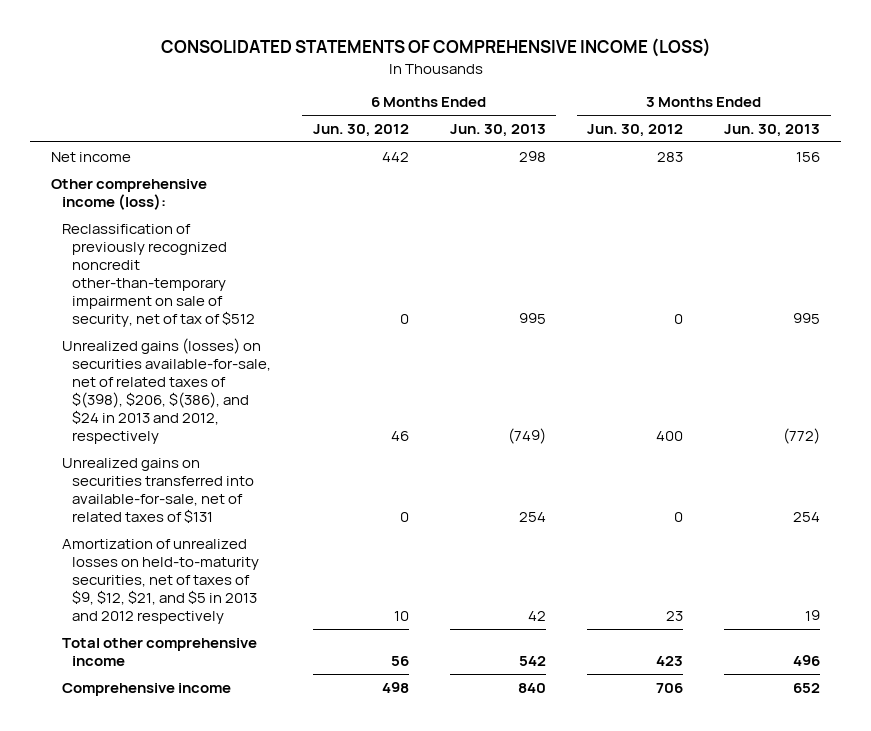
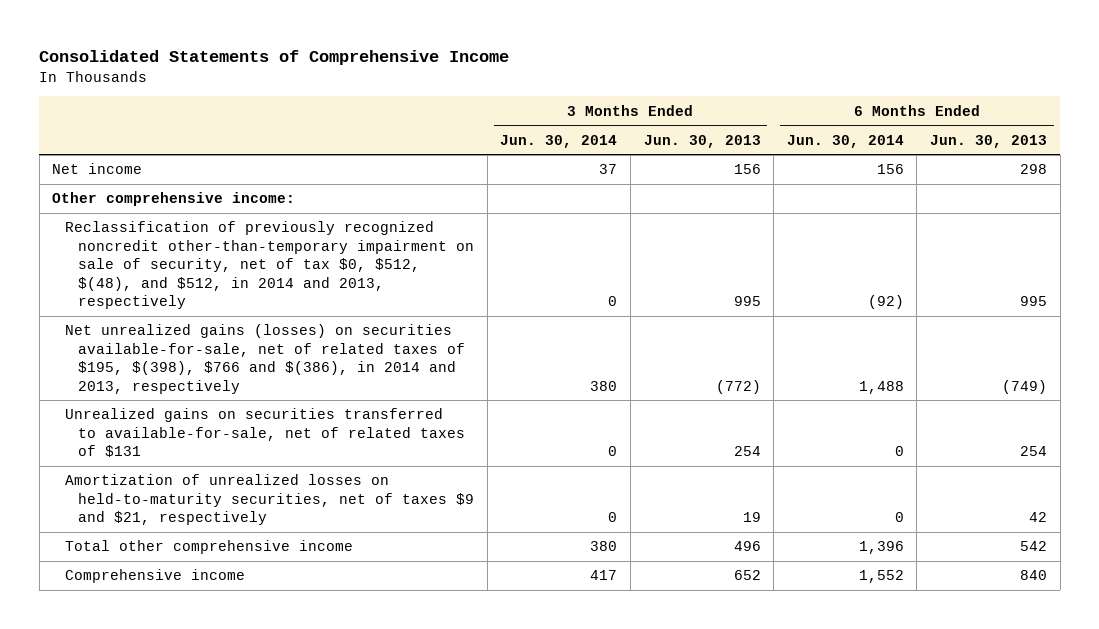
- CONSOLIDATED STATEMENTS OF COMPREHENSIVE INCOME (LOSS)
+ Consolidated Statements of Comprehensive Income
- | 6 Months Ended Jun. 30, 2012 | 6 Months Ended Jun. 30, 2013 | 3 Months Ended Jun. 30, 2012 | 3 Months Ended Jun. 30, 2013
+ | 3 Months Ended Jun. 30, 2014 | 3 Months Ended Jun. 30, 2013 | 6 Months Ended Jun. 30, 2014 | 6 Months Ended Jun. 30, 2013
- Other comprehensive income (loss):
- Reclassification of previously recognized noncredit other-than-temporary impairment on sale of security, net of tax of $512 | 0 | 995 | 0 | 995
- Unrealized gains (losses) on securities available-for-sale, net of related taxes of $(398), $206, $(386), and $24 in 2013 and 2012, respectively | 46 | (749) | 400 | (772)
- Unrealized gains on securities transferred into available-for-sale, net of related taxes of $131 | 0 | 254 | 0 | 254
- Amortization of unrealized losses on held-to-maturity securities, net of taxes of $9, $12, $21, and $5 in 2013 and 2012 respectively | 10 | 42 | 23 | 19
+ Other comprehensive income:
+ Reclassification of previously recognized noncredit other-than-temporary impairment on sale of security, net of tax $0, $512, $(48), and $512, in 2014 and 2013, respectively | 0 | 995 | (92) | 995
+ Net unrealized gains (losses) on securities available-for-sale, net of related taxes of $195, $(398), $766 and $(386), in 2014 and 2013, respectively | 380 | (772) | 1,488 | (749)
+ Unrealized gains on securities transferred to available-for-sale, net of related taxes of $131 | 0 | 254 | 0 | 254
+ Amortization of unrealized losses on held-to-maturity securities, net of taxes $9 and $21, respectively | 0 | 19 | 0 | 42

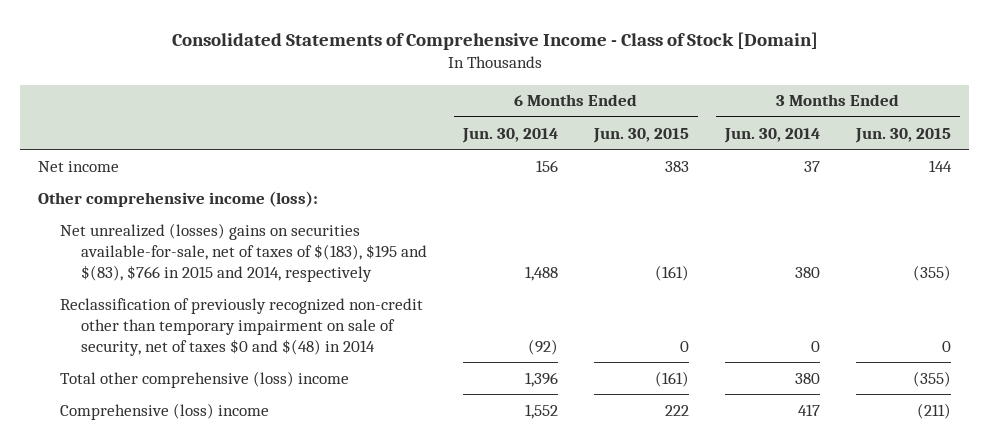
- Consolidated Statements of Comprehensive Income
+ Consolidated Statements of Comprehensive Income - Class of Stock [Domain]
- | 3 Months Ended Jun. 30, 2014 | 3 Months Ended Jun. 30, 2013 | 6 Months Ended Jun. 30, 2014 | 6 Months Ended Jun. 30, 2013
+ | 6 Months Ended Jun. 30, 2014 | 6 Months Ended Jun. 30, 2015 | 3 Months Ended Jun. 30, 2014 | 3 Months Ended Jun. 30, 2015
- Other comprehensive income:
- Reclassification of previously recognized noncredit other-than-temporary impairment on sale of security, net of tax $0, $512, $(48), and $512, in 2014 and 2013, respectively | 0 | 995 | (92) | 995
- Net unrealized gains (losses) on securities available-for-sale, net of related taxes of $195, $(398), $766 and $(386), in 2014 and 2013, respectively | 380 | (772) | 1,488 | (749)
- Unrealized gains on securities transferred to available-for-sale, net of related taxes of $131 | 0 | 254 | 0 | 254
- Amortization of unrealized losses on held-to-maturity securities, net of taxes $9 and $21, respectively | 0 | 19 | 0 | 42
- Total other comprehensive income | 380 | 496 | 1,396 | 542
- Comprehensive income | 417 | 652 | 1,552 | 840
+ Other comprehensive income (loss):
+ Net unrealized (losses) gains on securities available-for-sale, net of taxes of $(183), $195 and $(83), $766 in 2015 and 2014, respectively | 1,488 | (161) | 380 | (355)
+ Reclassification of previously recognized non-credit other than temporary impairment on sale of security, net of taxes $0 and $(48) in 2014 | (92) | 0 | 0 | 0
+ Total other comprehensive (loss) income | 1,396 | (161) | 380 | (355)
+ Comprehensive (loss) income | 1,552 | 222 | 417 | (211)

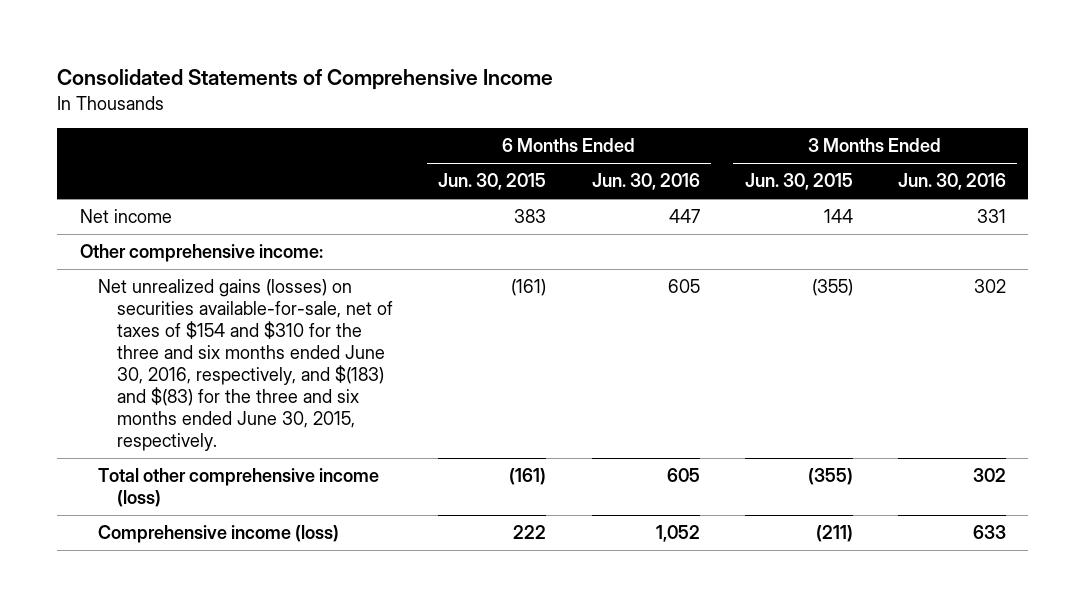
- Consolidated Statements of Comprehensive Income - Class of Stock [Domain]
+ Consolidated Statements of Comprehensive Income
- | 6 Months Ended Jun. 30, 2014 | 6 Months Ended Jun. 30, 2015 | 3 Months Ended Jun. 30, 2014 | 3 Months Ended Jun. 30, 2015
+ | 6 Months Ended Jun. 30, 2015 | 6 Months Ended Jun. 30, 2016 | 3 Months Ended Jun. 30, 2015 | 3 Months Ended Jun. 30, 2016
- Other comprehensive income (loss):
- Net unrealized (losses) gains on securities available-for-sale, net of taxes of $(183), $195 and $(83), $766 in 2015 and 2014, respectively | 1,488 | (161) | 380 | (355)
- Reclassification of previously recognized non-credit other than temporary impairment on sale of security, net of taxes $0 and $(48) in 2014 | (92) | 0 | 0 | 0
- Total other comprehensive (loss) income | 1,396 | (161) | 380 | (355)
- Comprehensive (loss) income | 1,552 | 222 | 417 | (211)
+ Other comprehensive income:
+ Net unrealized gains (losses) on securities available-for-sale, net of taxes of $154 and $310 for the three and six months ended June 30, 2016, respectively, and $(183) and $(83) for the three and six months ended June 30, 2015, respectively. | (161) | 605 | (355) | 302
+ Total other comprehensive income (loss) | (161) | 605 | (355) | 302
+ Comprehensive income (loss) | 222 | 1,052 | (211) | 633

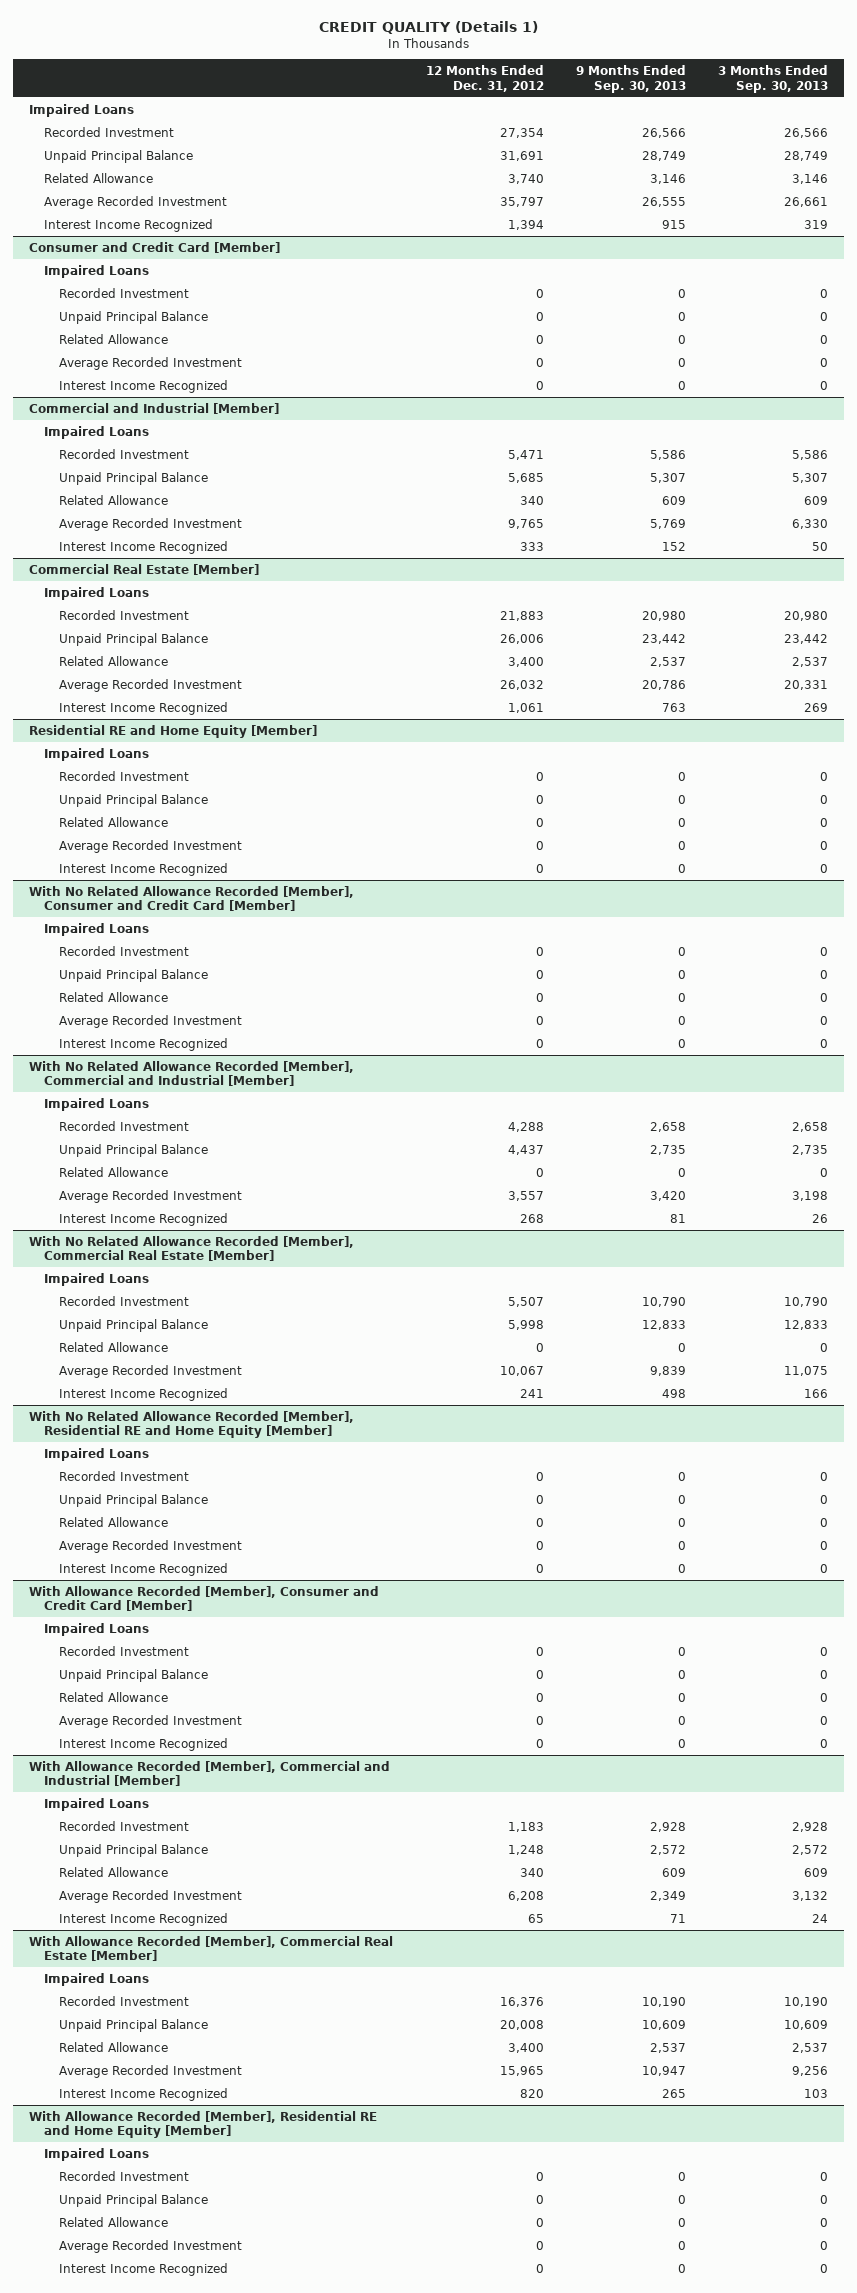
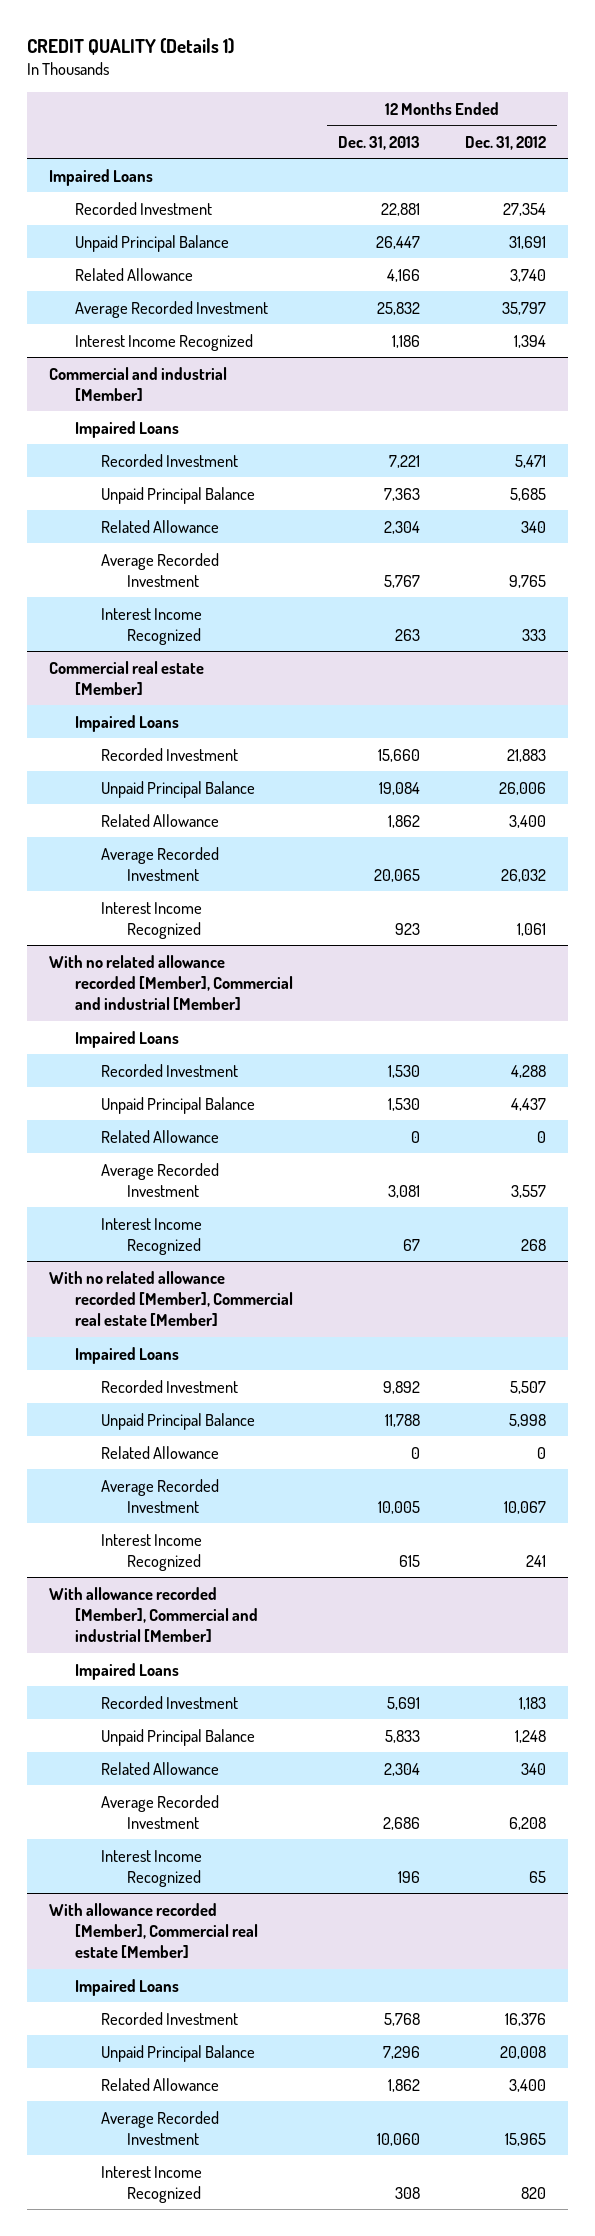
- | 12 Months Ended Dec. 31, 2012 | 9 Months Ended Sep. 30, 2013 | 3 Months Ended Sep. 30, 2013
+ | 12 Months Ended Dec. 31, 2013 | 12 Months Ended Dec. 31, 2012
- Consumer and Credit Card [Member]
- Impaired Loans
- Recorded Investment | 0 | 0 | 0
- Unpaid Principal Balance | 0 | 0 | 0
- Related Allowance | 0 | 0 | 0
- Average Recorded Investment | 0 | 0 | 0
- Interest Income Recognized | 0 | 0 | 0
- Commercial and Industrial [Member]
+ Commercial and industrial [Member]
- Commercial Real Estate [Member]
+ Commercial real estate [Member]
- Residential RE and Home Equity [Member]
- Impaired Loans
- Recorded Investment | 0 | 0 | 0
- Unpaid Principal Balance | 0 | 0 | 0
- Related Allowance | 0 | 0 | 0
- Average Recorded Investment | 0 | 0 | 0
- Interest Income Recognized | 0 | 0 | 0
- With No Related Allowance Recorded [Member], Consumer and Credit Card [Member]
- Impaired Loans
- Recorded Investment | 0 | 0 | 0
- Unpaid Principal Balance | 0 | 0 | 0
- Related Allowance | 0 | 0 | 0
- Average Recorded Investment | 0 | 0 | 0
- Interest Income Recognized | 0 | 0 | 0
- With No Related Allowance Recorded [Member], Commercial and Industrial [Member]
+ With no related allowance recorded [Member], Commercial and industrial [Member]
- With No Related Allowance Recorded [Member], Commercial Real Estate [Member]
+ With no related allowance recorded [Member], Commercial real estate [Member]
- With No Related Allowance Recorded [Member], Residential RE and Home Equity [Member]
- Impaired Loans
- Recorded Investment | 0 | 0 | 0
- Unpaid Principal Balance | 0 | 0 | 0
- Related Allowance | 0 | 0 | 0
- Average Recorded Investment | 0 | 0 | 0
- Interest Income Recognized | 0 | 0 | 0
- With Allowance Recorded [Member], Consumer and Credit Card [Member]
- Impaired Loans
- Recorded Investment | 0 | 0 | 0
- Unpaid Principal Balance | 0 | 0 | 0
- Related Allowance | 0 | 0 | 0
- Average Recorded Investment | 0 | 0 | 0
- Interest Income Recognized | 0 | 0 | 0
- With Allowance Recorded [Member], Commercial and Industrial [Member]
+ With allowance recorded [Member], Commercial and industrial [Member]
- With Allowance Recorded [Member], Commercial Real Estate [Member]
+ With allowance recorded [Member], Commercial real estate [Member]
- With Allowance Recorded [Member], Residential RE and Home Equity [Member]
- Impaired Loans
- Recorded Investment | 0 | 0 | 0
- Unpaid Principal Balance | 0 | 0 | 0
- Related Allowance | 0 | 0 | 0
- Average Recorded Investment | 0 | 0 | 0
- Interest Income Recognized | 0 | 0 | 0

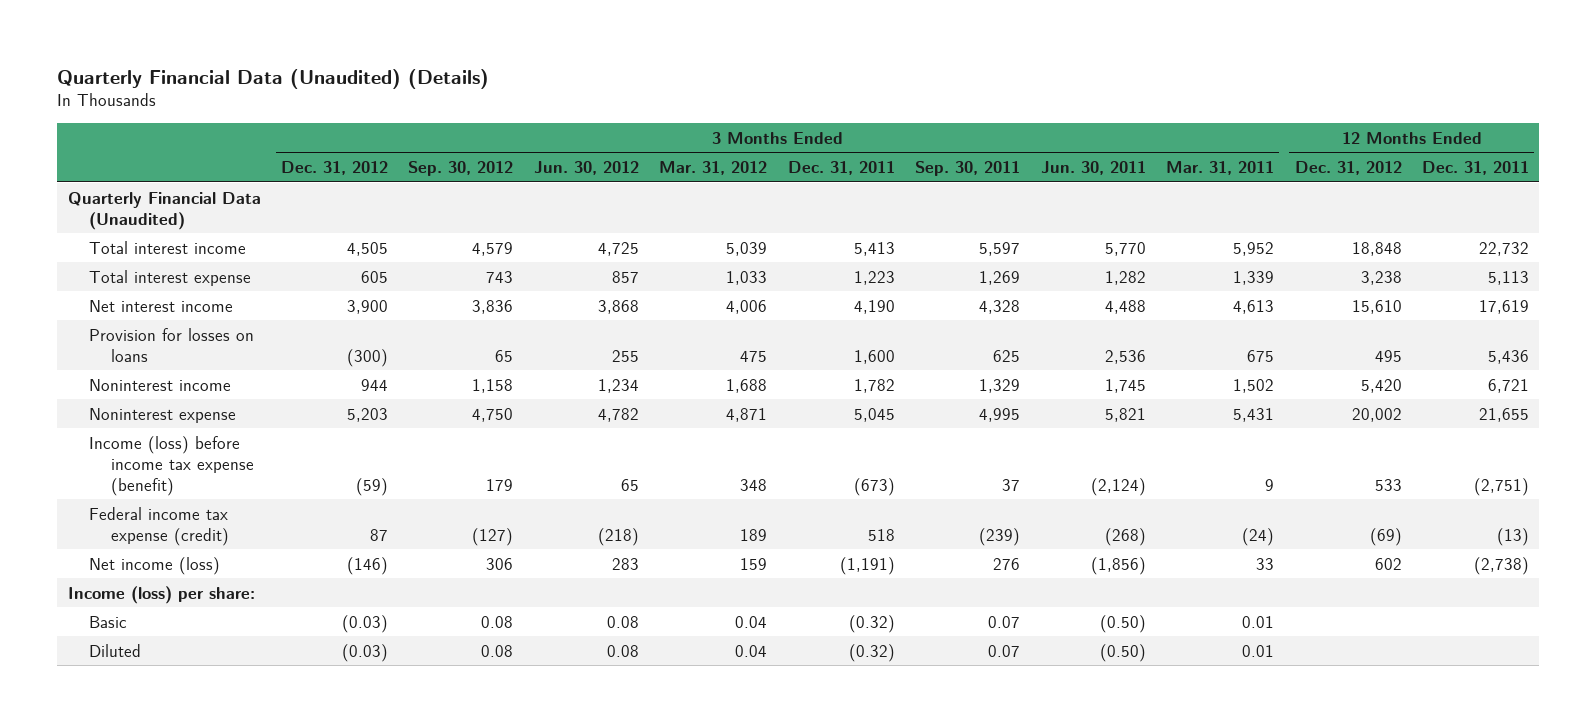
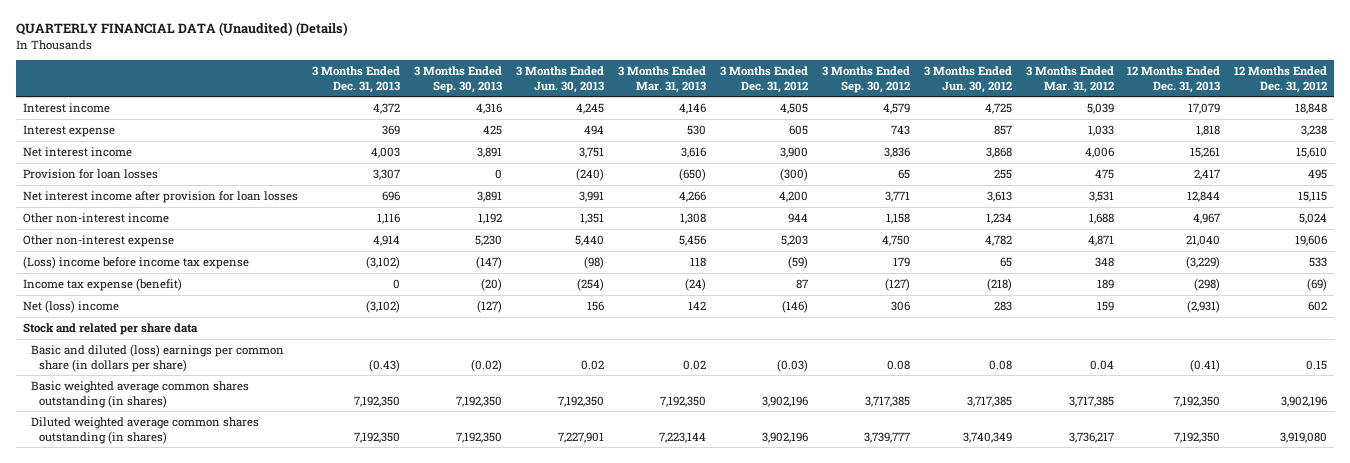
- Quarterly Financial Data (Unaudited) (Details)
+ QUARTERLY FINANCIAL DATA (Unaudited) (Details)
- | 3 Months Ended Dec. 31, 2012 | 3 Months Ended Sep. 30, 2012 | 3 Months Ended Jun. 30, 2012 | 3 Months Ended Mar. 31, 2012 | 3 Months Ended Dec. 31, 2011 | 3 Months Ended Sep. 30, 2011 | 3 Months Ended Jun. 30, 2011 | 3 Months Ended Mar. 31, 2011 | 12 Months Ended Dec. 31, 2012 | 12 Months Ended Dec. 31, 2011
+ | 3 Months Ended Dec. 31, 2013 | 3 Months Ended Sep. 30, 2013 | 3 Months Ended Jun. 30, 2013 | 3 Months Ended Mar. 31, 2013 | 3 Months Ended Dec. 31, 2012 | 3 Months Ended Sep. 30, 2012 | 3 Months Ended Jun. 30, 2012 | 3 Months Ended Mar. 31, 2012 | 12 Months Ended Dec. 31, 2013 | 12 Months Ended Dec. 31, 2012
- Quarterly Financial Data (Unaudited)
- Total interest income | 4,505 | 4,579 | 4,725 | 5,039 | 5,413 | 5,597 | 5,770 | 5,952 | 18,848 | 22,732
- Total interest expense | 605 | 743 | 857 | 1,033 | 1,223 | 1,269 | 1,282 | 1,339 | 3,238 | 5,113
+ Interest income | 4,372 | 4,316 | 4,245 | 4,146 | 4,505 | 4,579 | 4,725 | 5,039 | 17,079 | 18,848
+ Interest expense | 369 | 425 | 494 | 530 | 605 | 743 | 857 | 1,033 | 1,818 | 3,238
- Provision for losses on loans | (300) | 65 | 255 | 475 | 1,600 | 625 | 2,536 | 675 | 495 | 5,436
- Noninterest income | 944 | 1,158 | 1,234 | 1,688 | 1,782 | 1,329 | 1,745 | 1,502 | 5,420 | 6,721
- Noninterest expense | 5,203 | 4,750 | 4,782 | 4,871 | 5,045 | 4,995 | 5,821 | 5,431 | 20,002 | 21,655
- Income (loss) before income tax expense (benefit) | (59) | 179 | 65 | 348 | (673) | 37 | (2,124) | 9 | 533 | (2,751)
- Federal income tax expense (credit) | 87 | (127) | (218) | 189 | 518 | (239) | (268) | (24) | (69) | (13)
- Net income (loss) | (146) | 306 | 283 | 159 | (1,191) | 276 | (1,856) | 33 | 602 | (2,738)
- Income (loss) per share:
- Basic | (0.03) | 0.08 | 0.08 | 0.04 | (0.32) | 0.07 | (0.50) | 0.01 | |
- Diluted | (0.03) | 0.08 | 0.08 | 0.04 | (0.32) | 0.07 | (0.50) | 0.01 | |
+ Provision for loan losses | 3,307 | 0 | (240) | (650) | (300) | 65 | 255 | 475 | 2,417 | 495
+ Net interest income after provision for loan losses | 696 | 3,891 | 3,991 | 4,266 | 4,200 | 3,771 | 3,613 | 3,531 | 12,844 | 15,115
+ Other non-interest income | 1,116 | 1,192 | 1,351 | 1,308 | 944 | 1,158 | 1,234 | 1,688 | 4,967 | 5,024
+ Other non-interest expense | 4,914 | 5,230 | 5,440 | 5,456 | 5,203 | 4,750 | 4,782 | 4,871 | 21,040 | 19,606
+ (Loss) income before income tax expense | (3,102) | (147) | (98) | 118 | (59) | 179 | 65 | 348 | (3,229) | 533
+ Income tax expense (benefit) | 0 | (20) | (254) | (24) | 87 | (127) | (218) | 189 | (298) | (69)
+ Net (loss) income | (3,102) | (127) | 156 | 142 | (146) | 306 | 283 | 159 | (2,931) | 602
+ Stock and related per share data
+ Basic and diluted (loss) earnings per common share (in dollars per share) | (0.43) | (0.02) | 0.02 | 0.02 | (0.03) | 0.08 | 0.08 | 0.04 | (0.41) | 0.15
+ Basic weighted average common shares outstanding (in shares) | 7,192,350 | 7,192,350 | 7,192,350 | 7,192,350 | 3,902,196 | 3,717,385 | 3,717,385 | 3,717,385 | 7,192,350 | 3,902,196
+ Diluted weighted average common shares outstanding (in shares) | 7,192,350 | 7,192,350 | 7,227,901 | 7,223,144 | 3,902,196 | 3,739,777 | 3,740,349 | 3,736,217 | 7,192,350 | 3,919,080

